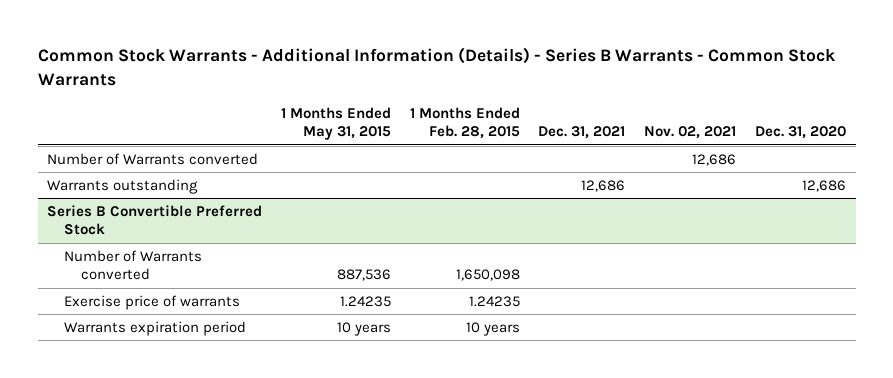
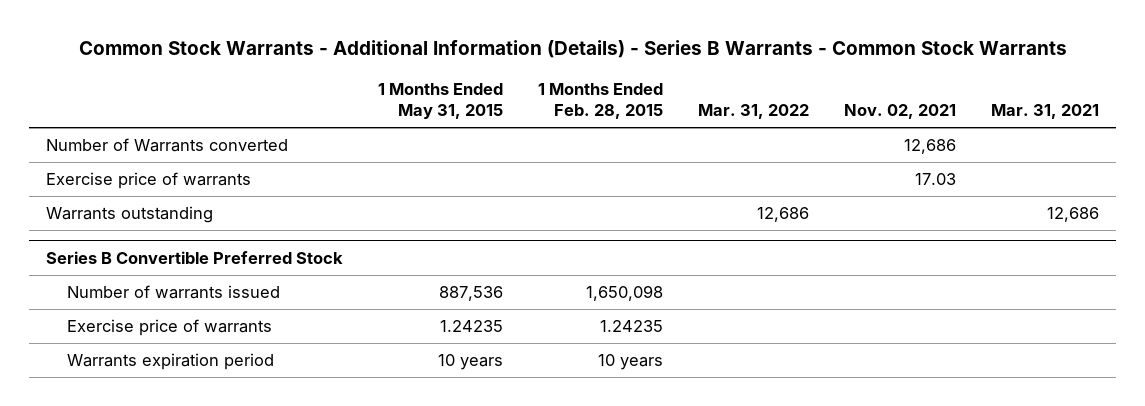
- | 1 Months Ended May 31, 2015 | 1 Months Ended Feb. 28, 2015 | Dec. 31, 2021 | Nov. 02, 2021 | Dec. 31, 2020
+ | 1 Months Ended May 31, 2015 | 1 Months Ended Feb. 28, 2015 | Mar. 31, 2022 | Nov. 02, 2021 | Mar. 31, 2021
+ Exercise price of warrants | | | | 17.03 |
@ Series B Convertible Preferred Stock
- Number of Warrants converted | 887,536 | 1,650,098 | | |
+ Number of warrants issued | 887,536 | 1,650,098 | | |

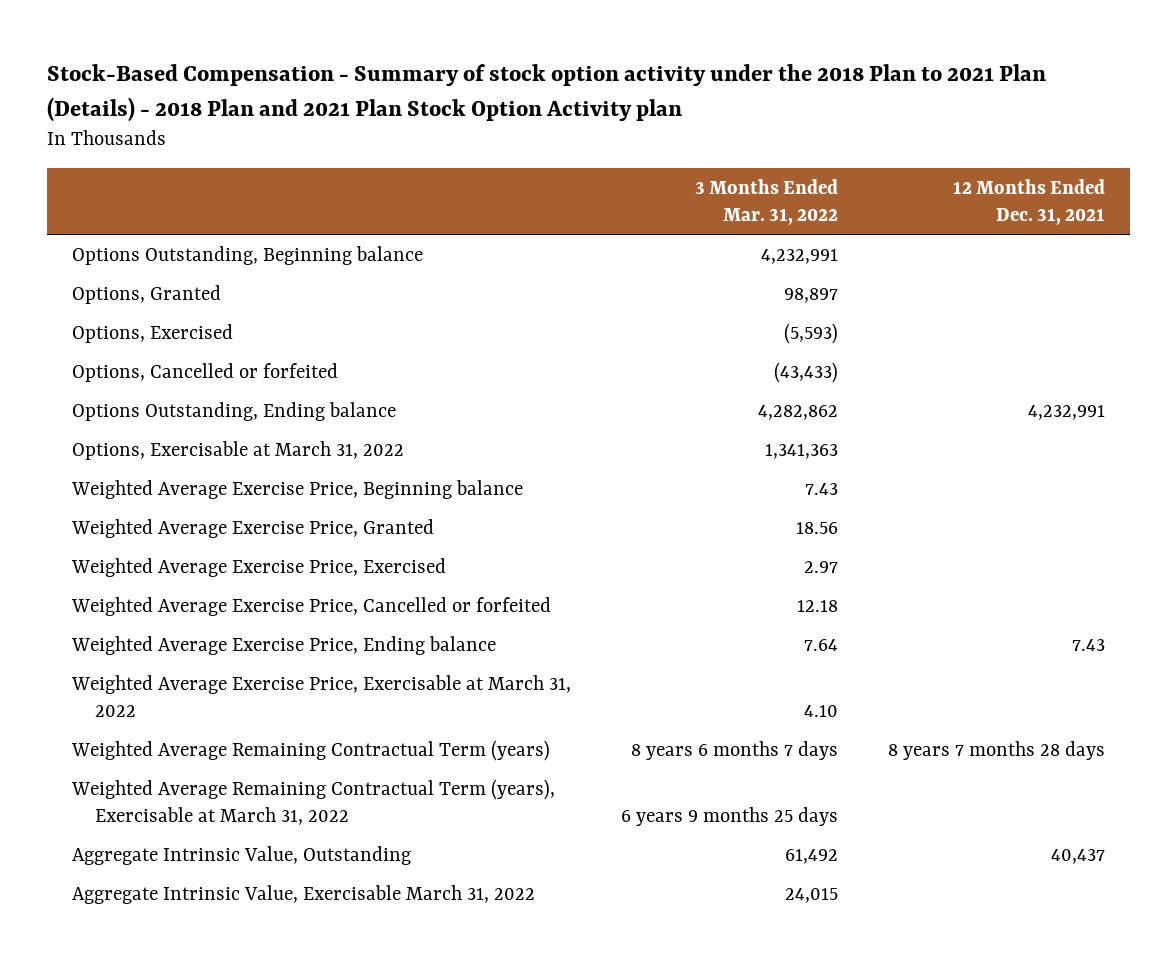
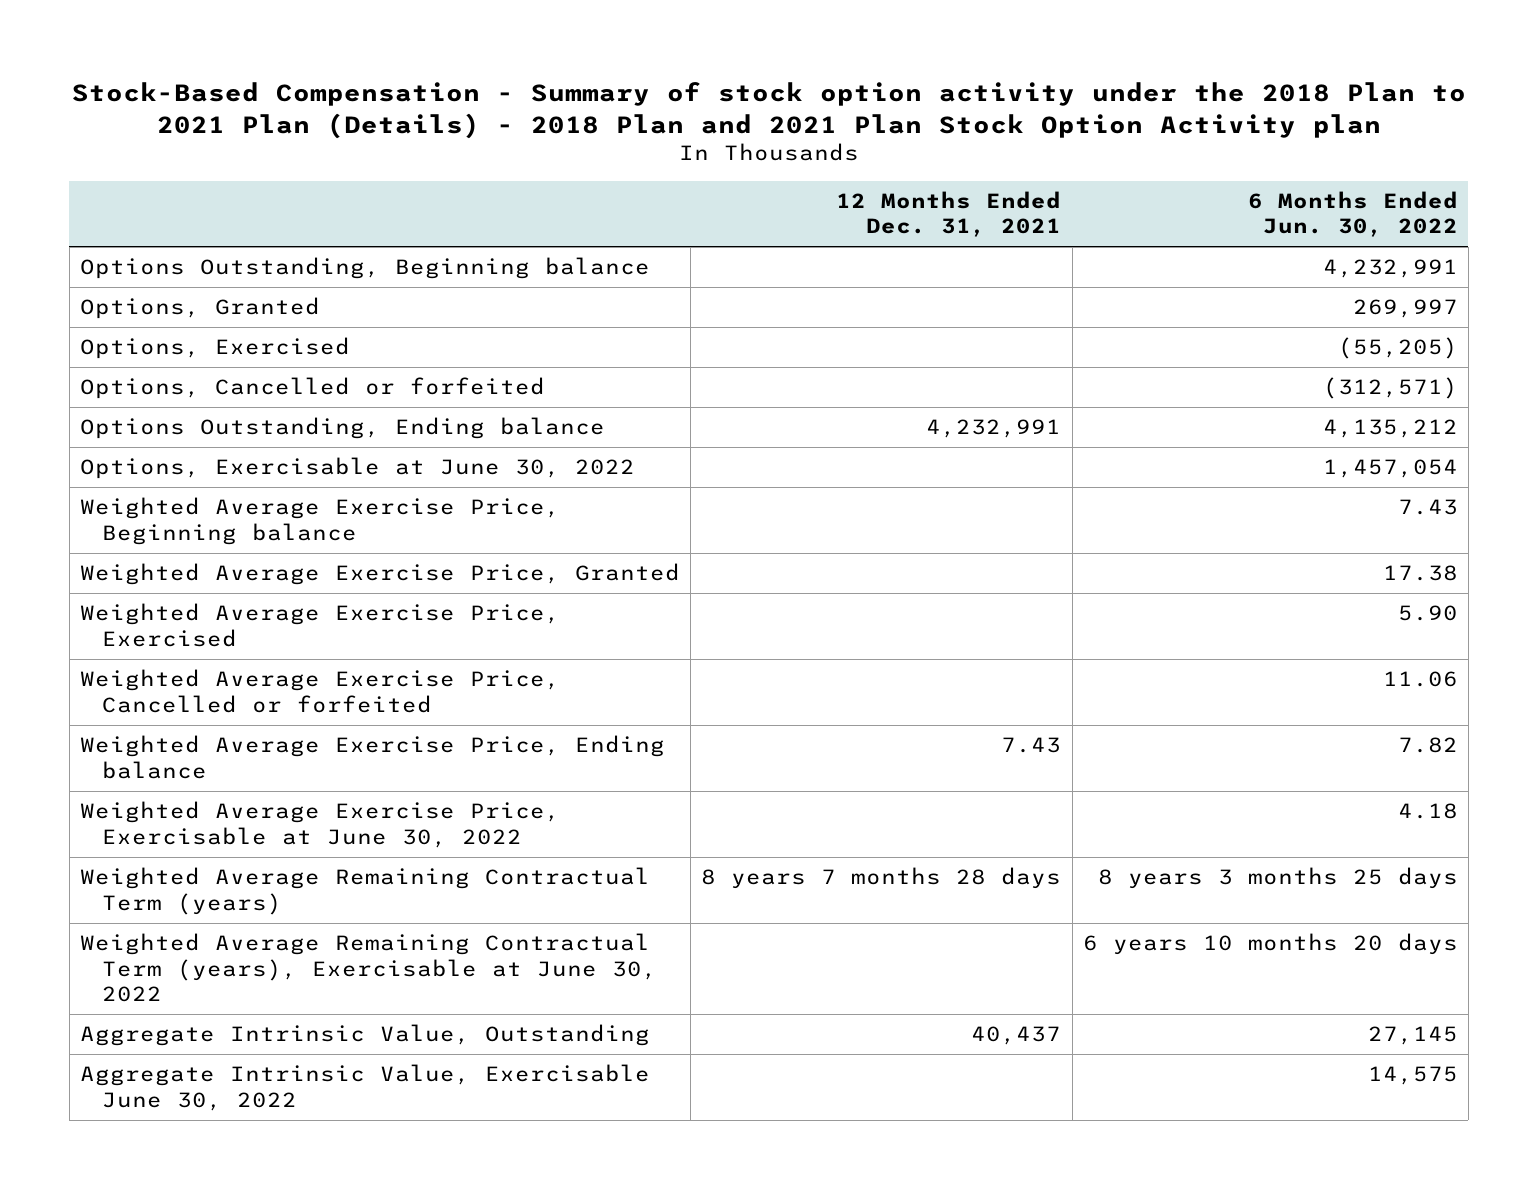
- | 3 Months Ended Mar. 31, 2022 | 12 Months Ended Dec. 31, 2021
+ | 12 Months Ended Dec. 31, 2021 | 6 Months Ended Jun. 30, 2022
- Options, Exercisable at March 31, 2022 | 1,341,363 |
+ Options, Exercisable at June 30, 2022 | | 1,457,054
- Weighted Average Exercise Price, Exercisable at March 31, 2022 | 4.10 |
+ Weighted Average Exercise Price, Exercisable at June 30, 2022 | | 4.18
- Weighted Average Remaining Contractual Term (years), Exercisable at March 31, 2022 | 6 years 9 months 25 days |
+ Weighted Average Remaining Contractual Term (years), Exercisable at June 30, 2022 | | 6 years 10 months 20 days
- Aggregate Intrinsic Value, Exercisable March 31, 2022 | 24,015 |
+ Aggregate Intrinsic Value, Exercisable June 30, 2022 | | 14,575

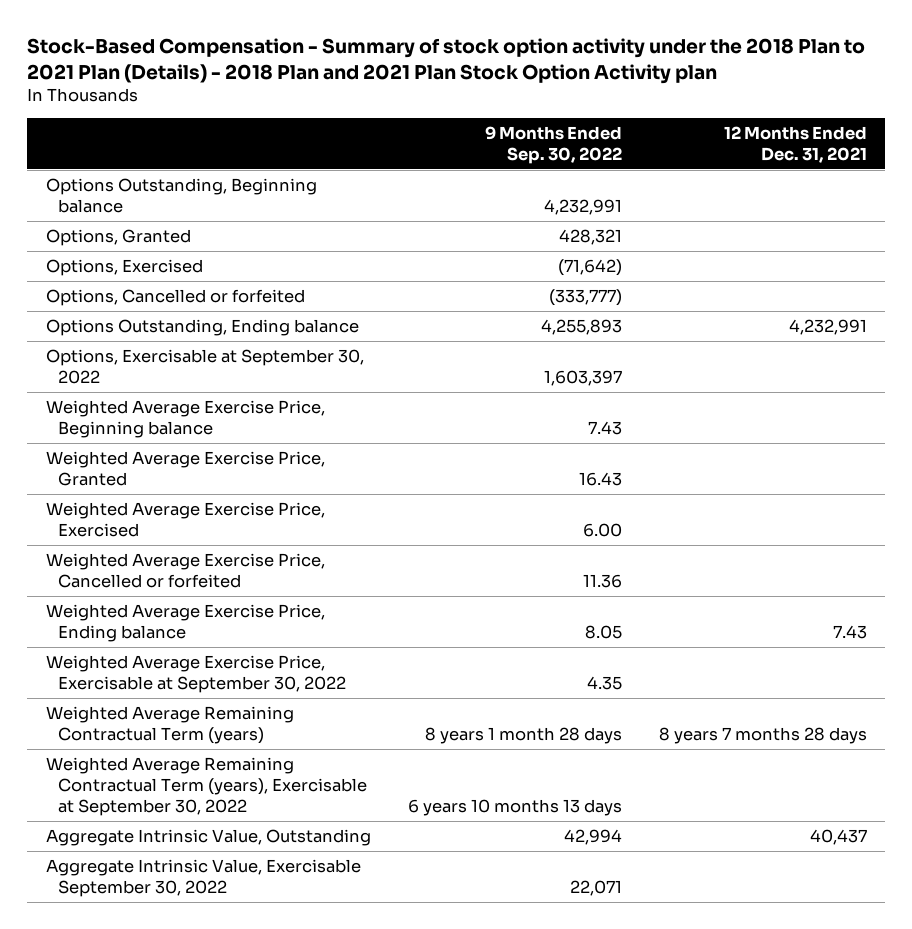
- | 12 Months Ended Dec. 31, 2021 | 6 Months Ended Jun. 30, 2022
+ | 9 Months Ended Sep. 30, 2022 | 12 Months Ended Dec. 31, 2021
- Options, Exercisable at June 30, 2022 | | 1,457,054
+ Options, Exercisable at September 30, 2022 | 1,603,397 |
- Weighted Average Exercise Price, Exercisable at June 30, 2022 | | 4.18
+ Weighted Average Exercise Price, Exercisable at September 30, 2022 | 4.35 |
- Weighted Average Remaining Contractual Term (years), Exercisable at June 30, 2022 | | 6 years 10 months 20 days
+ Weighted Average Remaining Contractual Term (years), Exercisable at September 30, 2022 | 6 years 10 months 13 days |
- Aggregate Intrinsic Value, Exercisable June 30, 2022 | | 14,575
+ Aggregate Intrinsic Value, Exercisable September 30, 2022 | 22,071 |

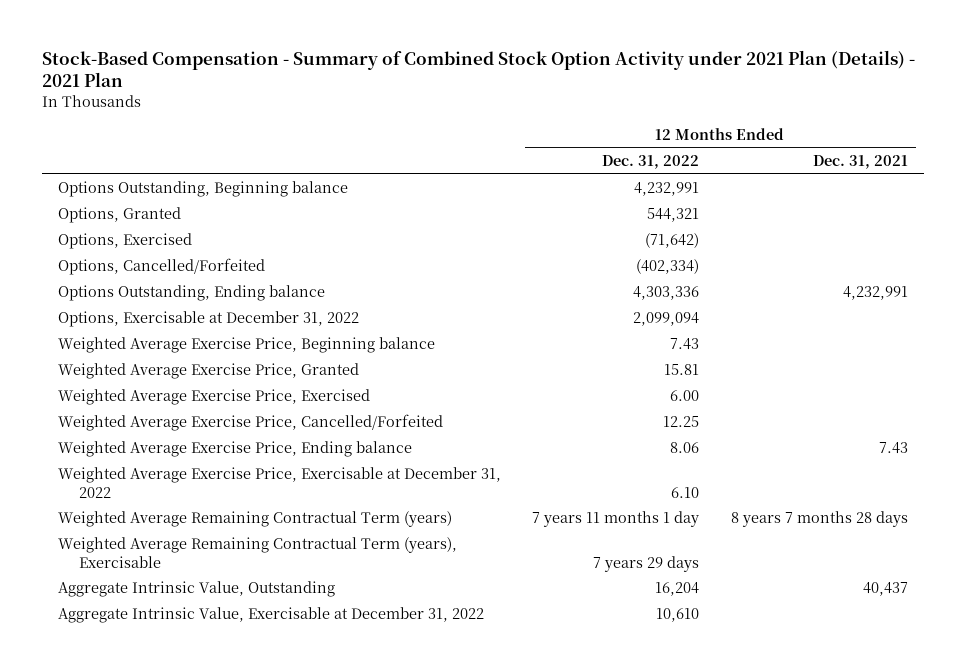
- Stock-Based Compensation - Summary of stock option activity under the 2018 Plan to 2021 Plan (Details) - 2018 Plan and 2021 Plan Stock Option Activity plan
+ Stock-Based Compensation - Summary of Combined Stock Option Activity under 2021 Plan (Details) - 2021 Plan
- | 9 Months Ended Sep. 30, 2022 | 12 Months Ended Dec. 31, 2021
+ | 12 Months Ended Dec. 31, 2022 | 12 Months Ended Dec. 31, 2021
- Options, Cancelled or forfeited | (333,777) |
+ Options, Cancelled/Forfeited | (402,334) |
- Options, Exercisable at September 30, 2022 | 1,603,397 |
+ Options, Exercisable at December 31, 2022 | 2,099,094 |
- Weighted Average Exercise Price, Cancelled or forfeited | 11.36 |
+ Weighted Average Exercise Price, Cancelled/Forfeited | 12.25 |
- Weighted Average Exercise Price, Exercisable at September 30, 2022 | 4.35 |
+ Weighted Average Exercise Price, Exercisable at December 31, 2022 | 6.10 |
- Weighted Average Remaining Contractual Term (years), Exercisable at September 30, 2022 | 6 years 10 months 13 days |
+ Weighted Average Remaining Contractual Term (years), Exercisable | 7 years 29 days |
- Aggregate Intrinsic Value, Exercisable September 30, 2022 | 22,071 |
+ Aggregate Intrinsic Value, Exercisable at December 31, 2022 | 10,610 |

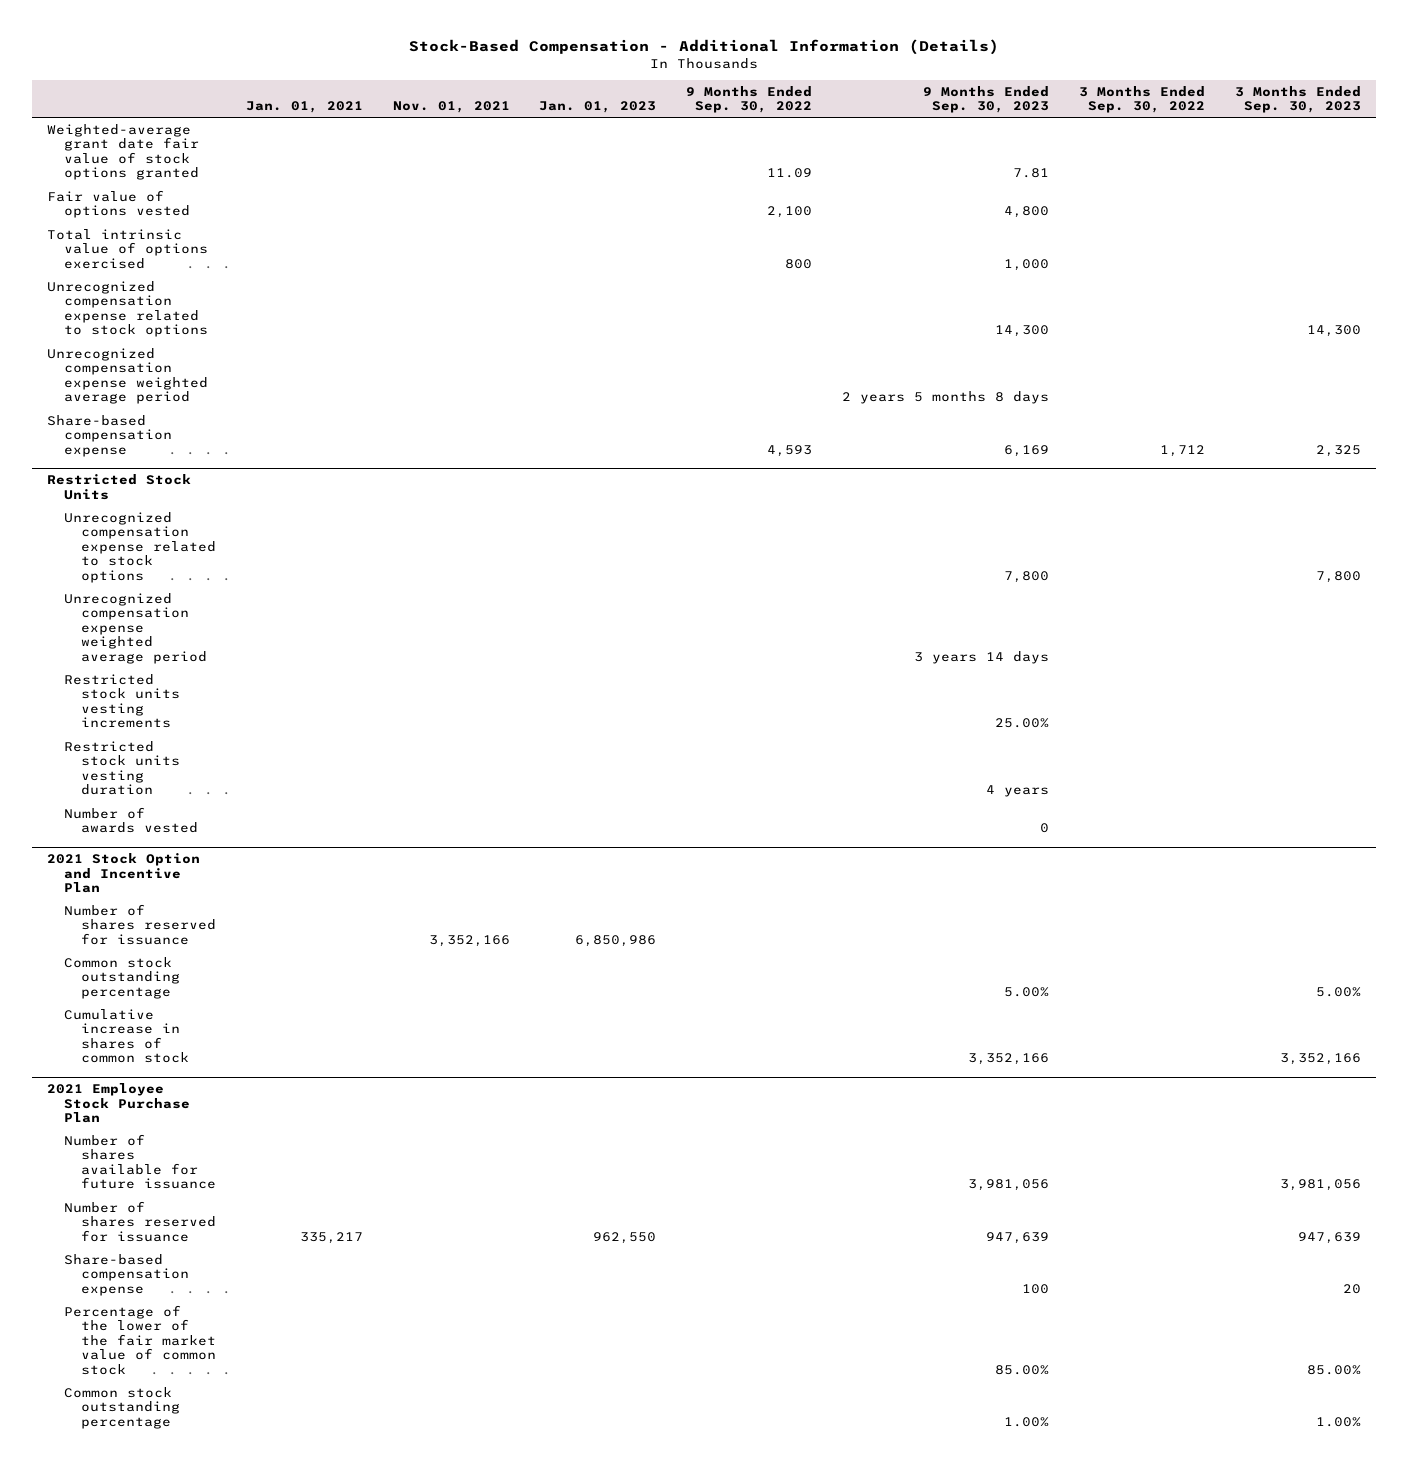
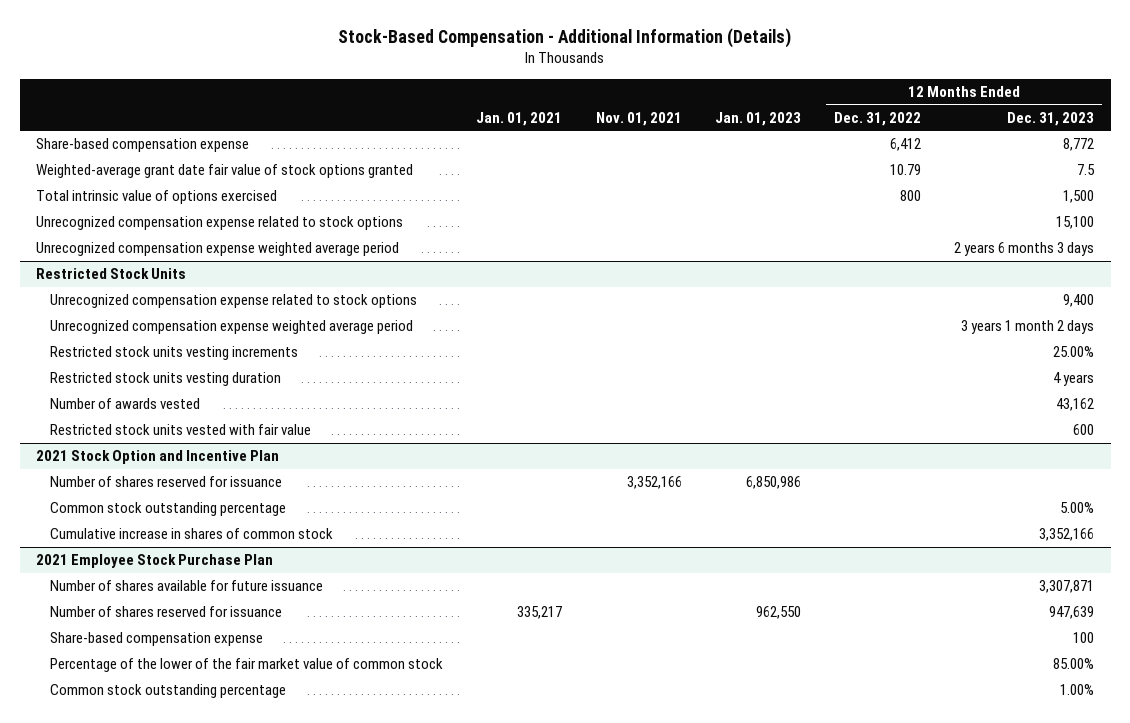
- | Jan. 01, 2021 | Nov. 01, 2021 | Jan. 01, 2023 | 9 Months Ended Sep. 30, 2022 | 9 Months Ended Sep. 30, 2023 | 3 Months Ended Sep. 30, 2022 | 3 Months Ended Sep. 30, 2023
+ | Jan. 01, 2021 | Nov. 01, 2021 | Jan. 01, 2023 | 12 Months Ended Dec. 31, 2022 | 12 Months Ended Dec. 31, 2023
moved up: Share-based compensation expense | | | | 6,412 | 8,772
- Fair value of options vested | | | | 2,100 | 4,800 | |
@ Restricted Stock Units
+ Restricted stock units vested with fair value | | | | | 600

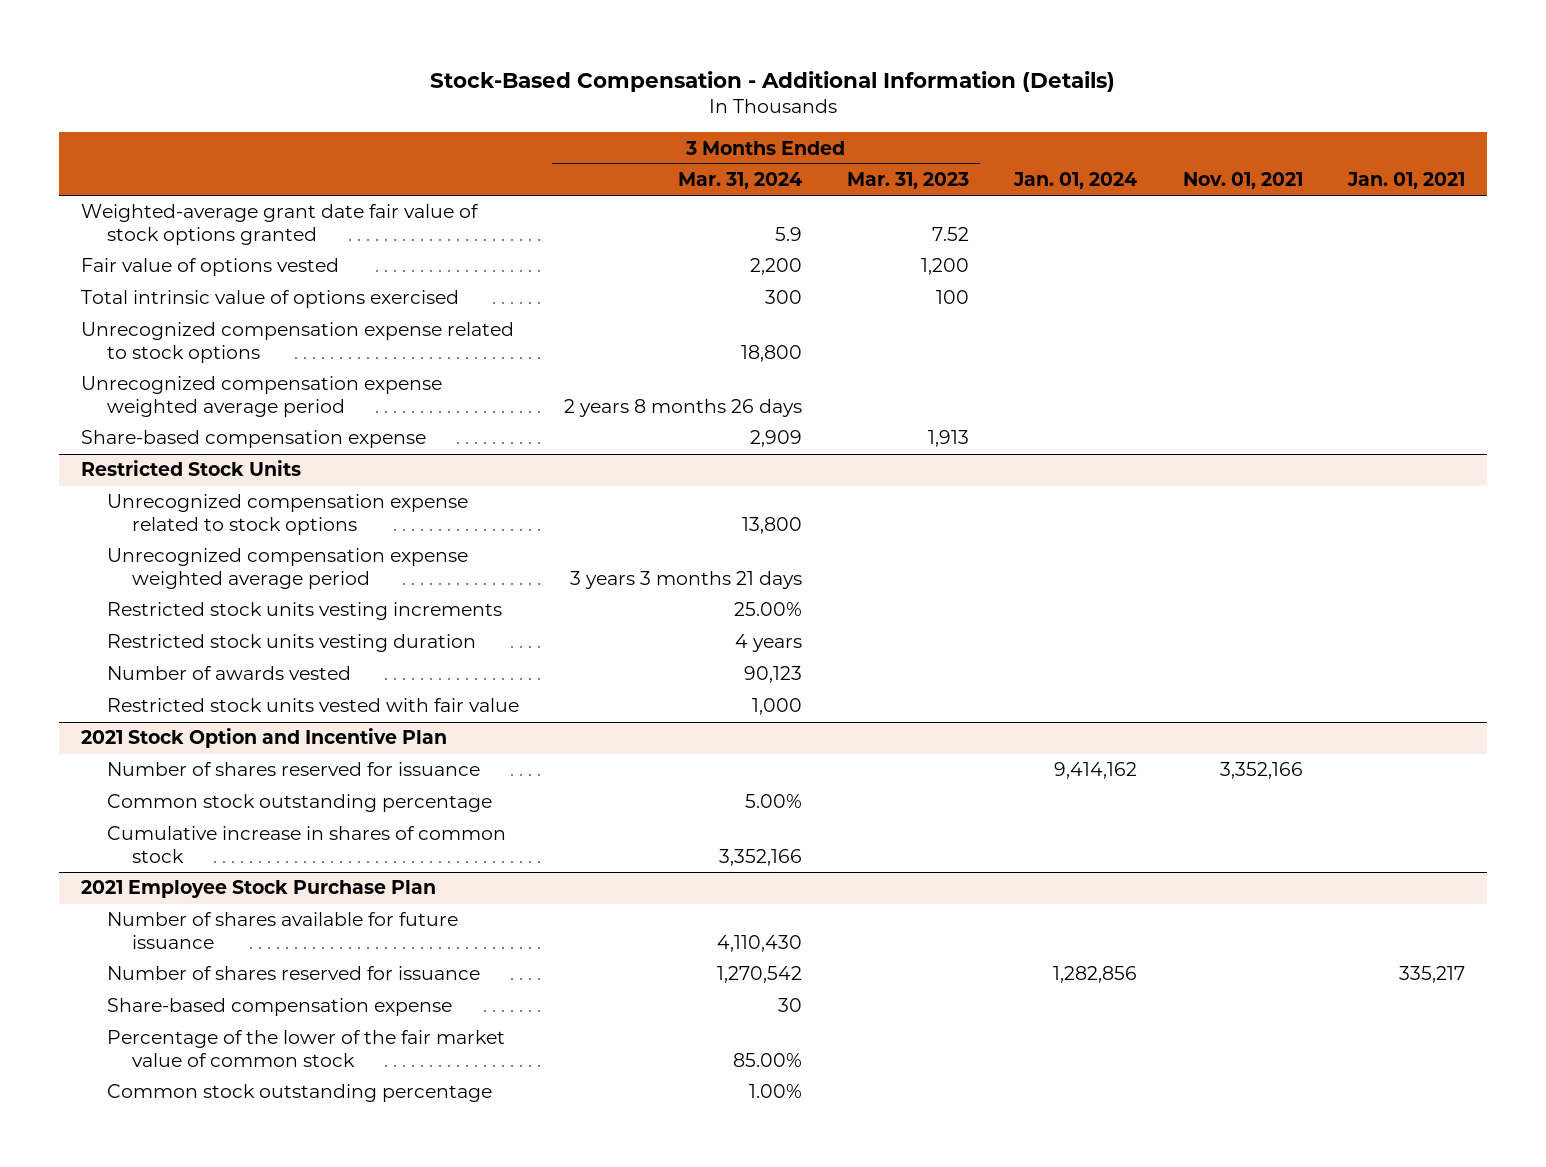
- | Jan. 01, 2021 | Nov. 01, 2021 | Jan. 01, 2023 | 12 Months Ended Dec. 31, 2022 | 12 Months Ended Dec. 31, 2023
+ | 3 Months Ended Mar. 31, 2024 | 3 Months Ended Mar. 31, 2023 | Jan. 01, 2024 | Nov. 01, 2021 | Jan. 01, 2021
+ Fair value of options vested | 2,200 | 1,200 | | |
moved down: Share-based compensation expense | 2,909 | 1,913 | | |

